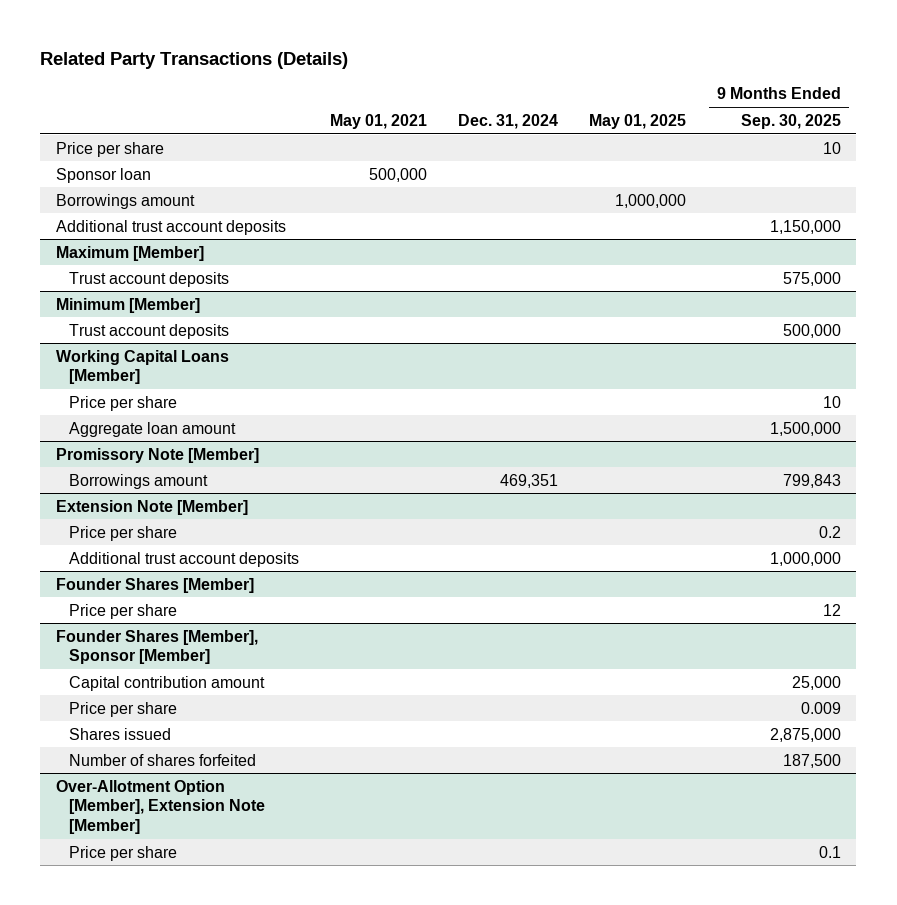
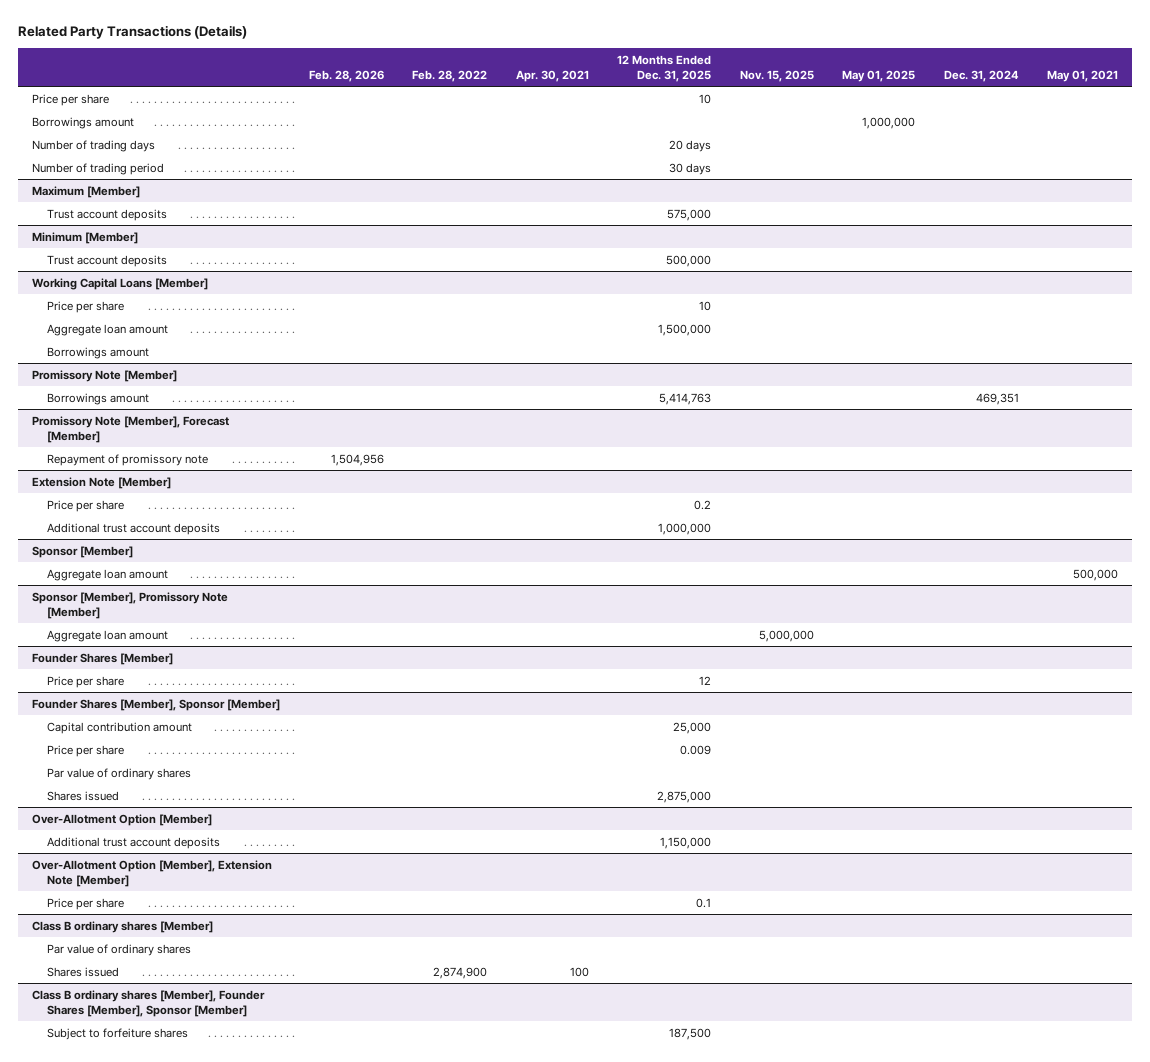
- | May 01, 2021 | Dec. 31, 2024 | May 01, 2025 | 9 Months Ended Sep. 30, 2025
+ | Feb. 28, 2026 | Feb. 28, 2022 | Apr. 30, 2021 | 12 Months Ended Dec. 31, 2025 | Nov. 15, 2025 | May 01, 2025 | Dec. 31, 2024 | May 01, 2021
- Sponsor loan | 500,000 | | |
- Additional trust account deposits | | | | 1,150,000
+ Number of trading days | | | | 20 days | | | |
+ Number of trading period | | | | 30 days | | | |
@ Working Capital Loans [Member]
+ Borrowings amount
+ Promissory Note [Member], Forecast [Member]
+ Repayment of promissory note | 1,504,956 | | | | | | |
+ Sponsor [Member]
+ Aggregate loan amount | | | | | | | | 500,000
+ Sponsor [Member], Promissory Note [Member]
+ Aggregate loan amount | | | | | 5,000,000 | | |
@ Founder Shares [Member], Sponsor [Member]
+ Par value of ordinary shares
- Number of shares forfeited | | | | 187,500
+ Over-Allotment Option [Member]
+ Additional trust account deposits | | | | 1,150,000 | | | |
+ Class B ordinary shares [Member]
+ Par value of ordinary shares
+ Shares issued | | 2,874,900 | 100 | | | | |
+ Class B ordinary shares [Member], Founder Shares [Member], Sponsor [Member]
+ Subject to forfeiture shares | | | | 187,500 | | | |

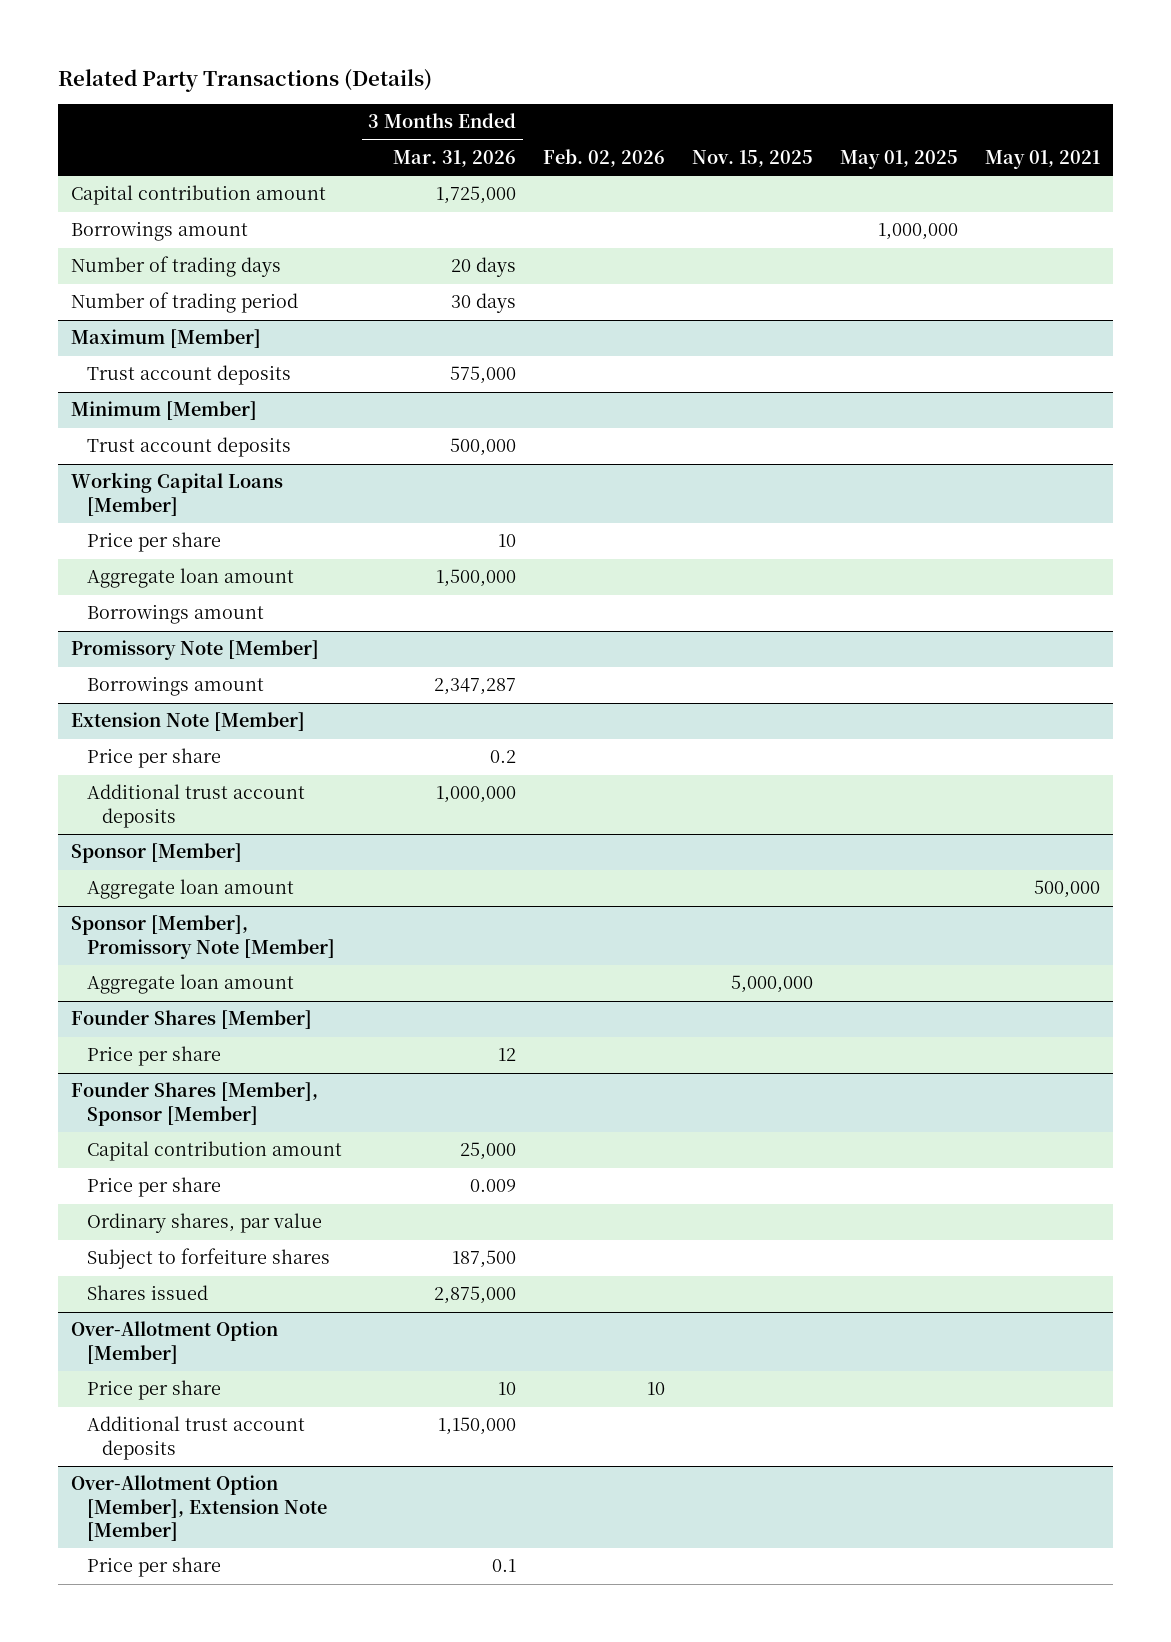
- | Feb. 28, 2026 | Feb. 28, 2022 | Apr. 30, 2021 | 12 Months Ended Dec. 31, 2025 | Nov. 15, 2025 | May 01, 2025 | Dec. 31, 2024 | May 01, 2021
+ | 3 Months Ended Mar. 31, 2026 | Feb. 02, 2026 | Nov. 15, 2025 | May 01, 2025 | May 01, 2021
- Price per share | | | | 10 | | | |
+ Capital contribution amount | 1,725,000 | | | |
- Promissory Note [Member], Forecast [Member]
- Repayment of promissory note | 1,504,956 | | | | | | |
@ Founder Shares [Member], Sponsor [Member]
- Par value of ordinary shares
+ Ordinary shares, par value
+ Subject to forfeiture shares | 187,500 | | | |
@ Over-Allotment Option [Member]
+ Price per share | 10 | 10 | | |
- Class B ordinary shares [Member]
- Par value of ordinary shares
- Shares issued | | 2,874,900 | 100 | | | | |
- Class B ordinary shares [Member], Founder Shares [Member], Sponsor [Member]
- Subject to forfeiture shares | | | | 187,500 | | | |

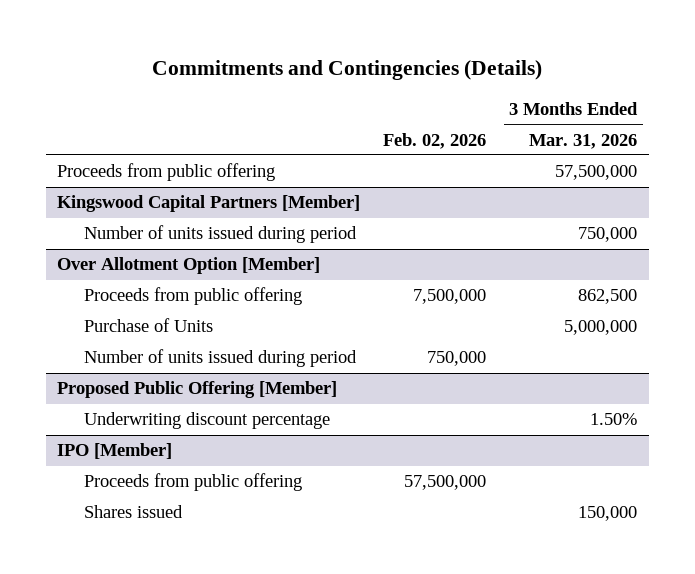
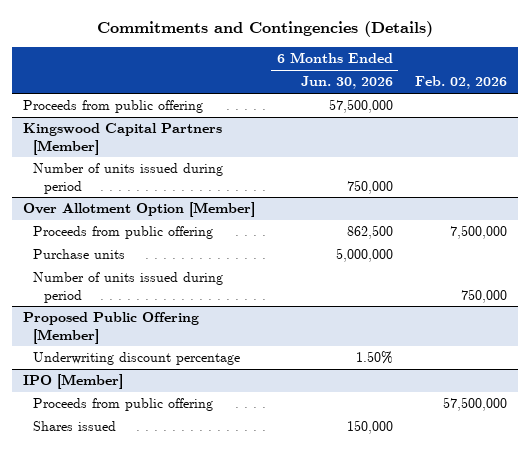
- | Feb. 02, 2026 | 3 Months Ended Mar. 31, 2026
+ | 6 Months Ended Jun. 30, 2026 | Feb. 02, 2026
@ Over Allotment Option [Member]
- Purchase of Units | | 5,000,000
+ Purchase units | 5,000,000 |

